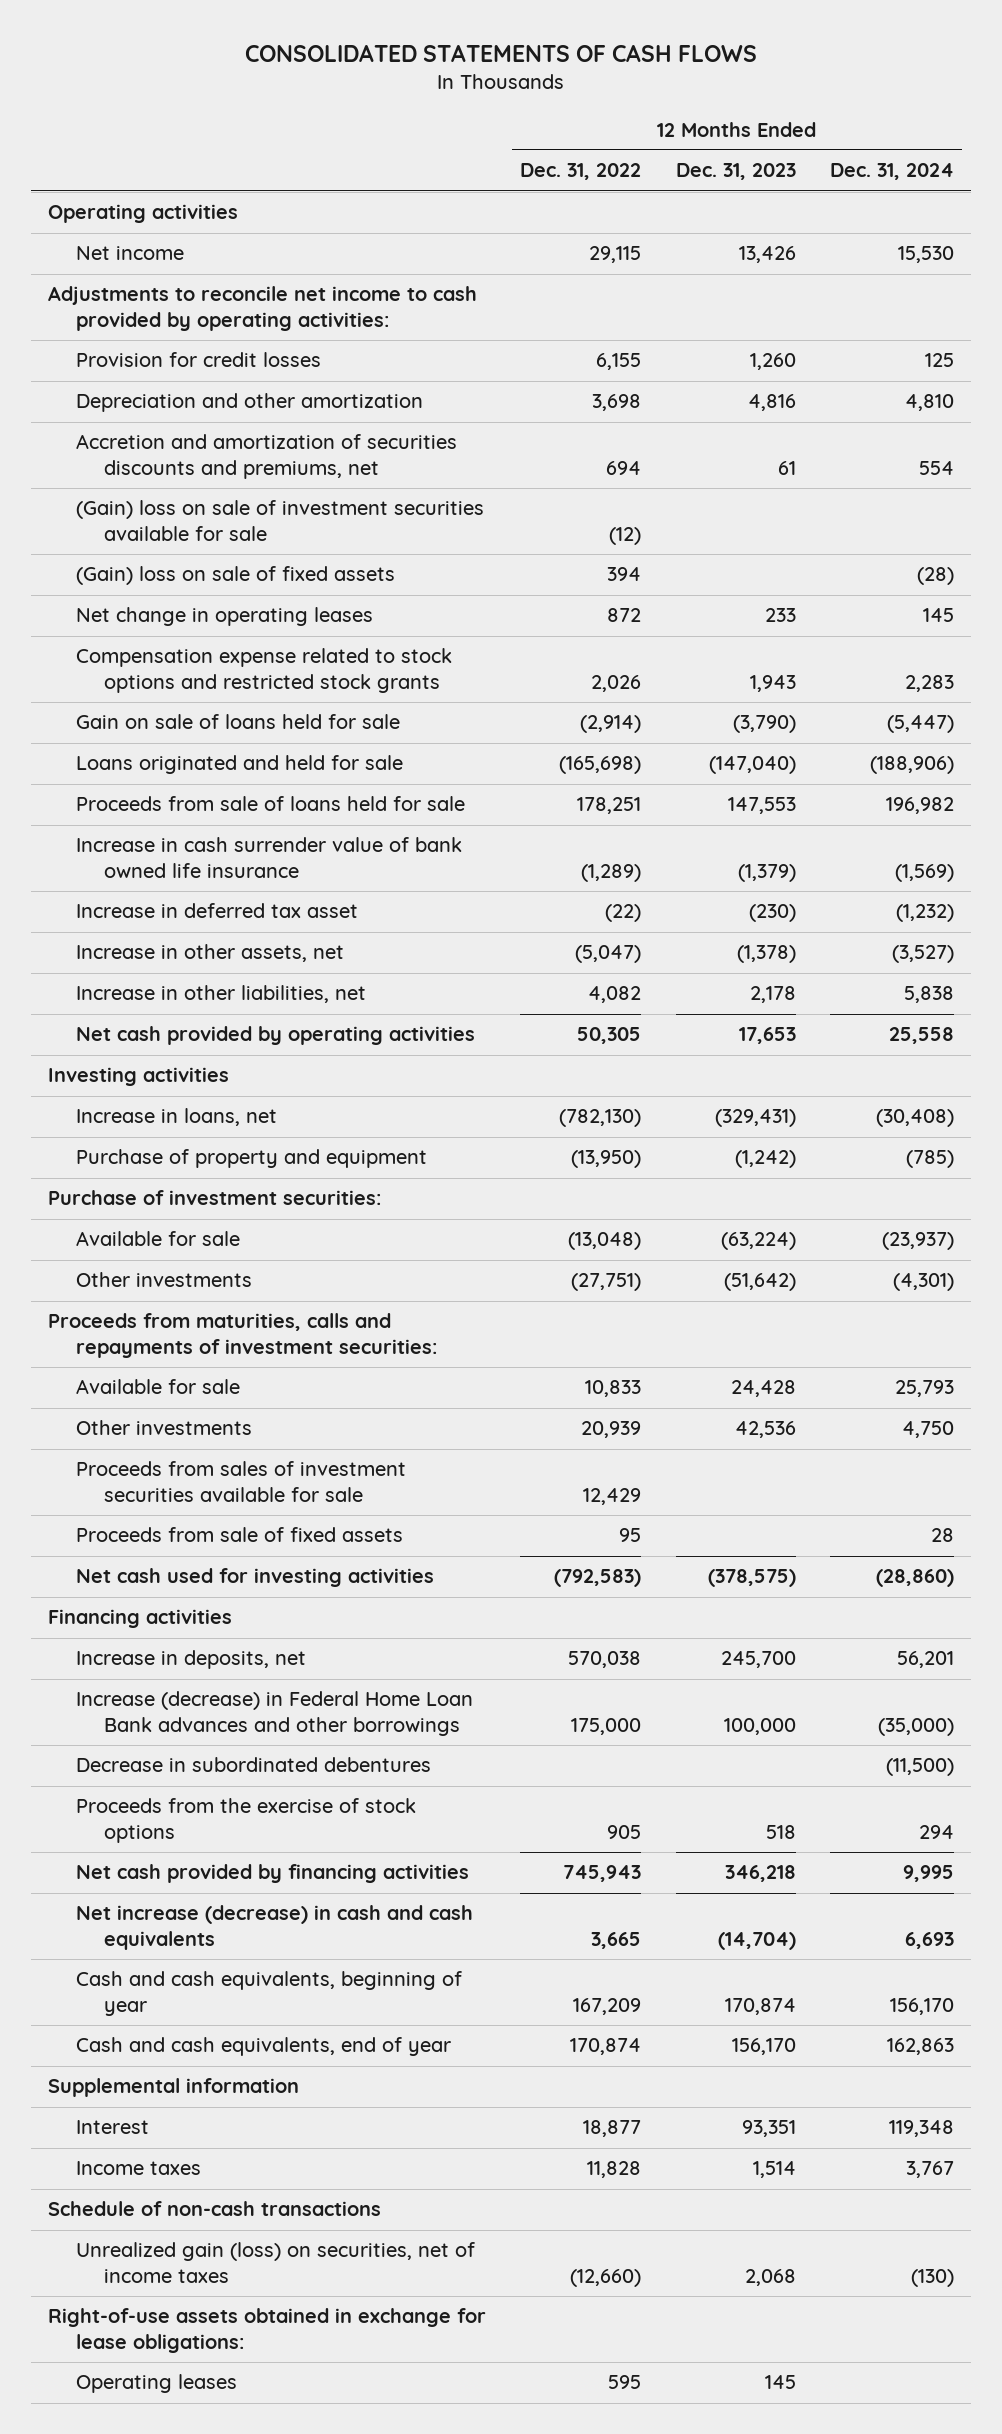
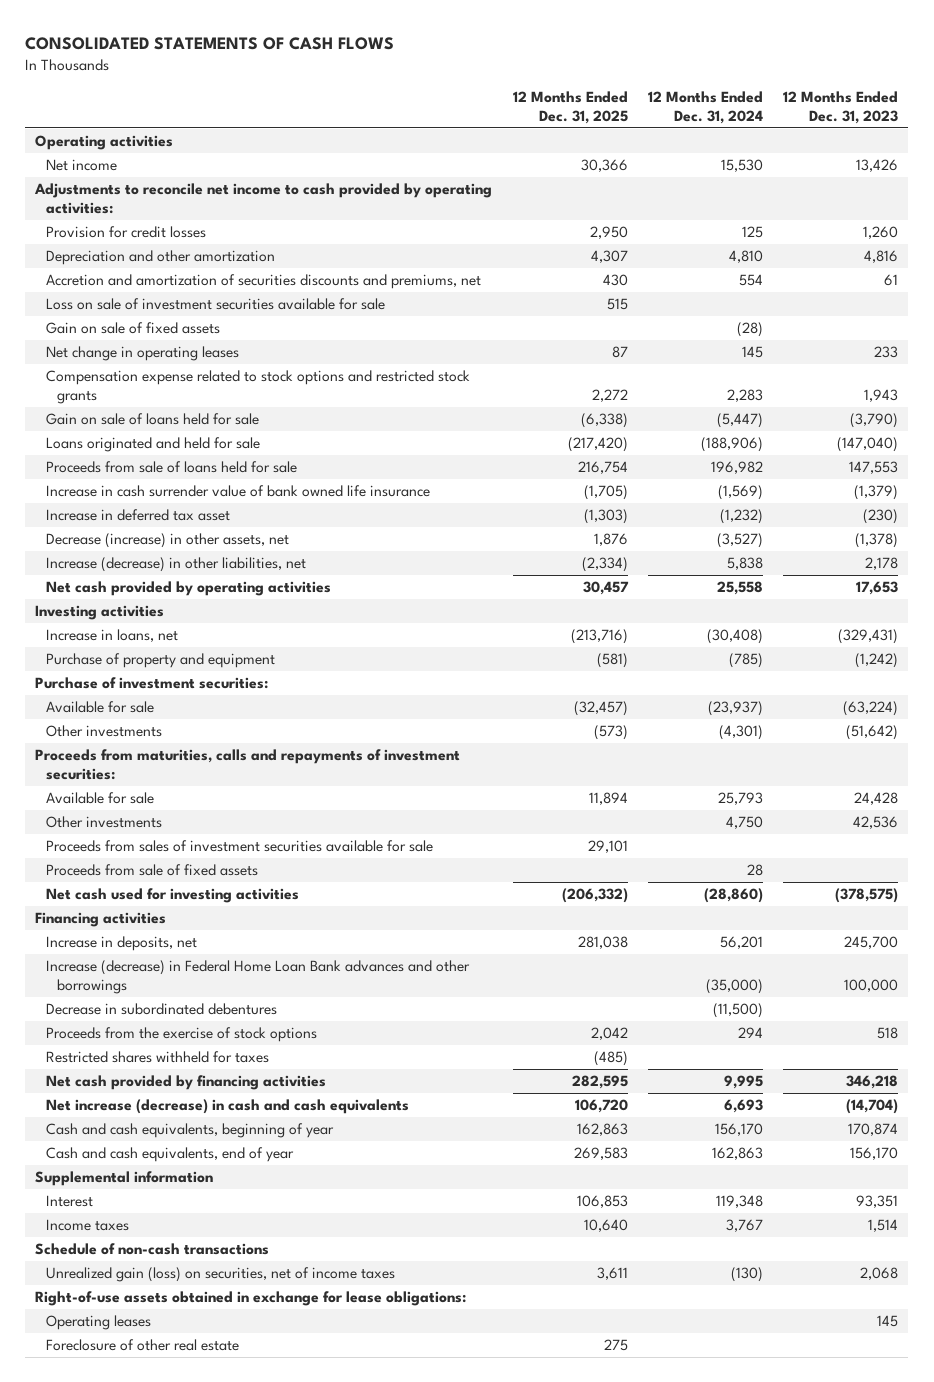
- | 12 Months Ended Dec. 31, 2022 | 12 Months Ended Dec. 31, 2023 | 12 Months Ended Dec. 31, 2024
+ | 12 Months Ended Dec. 31, 2025 | 12 Months Ended Dec. 31, 2024 | 12 Months Ended Dec. 31, 2023
- (Gain) loss on sale of investment securities available for sale | (12) | |
- (Gain) loss on sale of fixed assets | 394 | | (28)
+ Loss on sale of investment securities available for sale | 515 | |
+ Gain on sale of fixed assets | | (28) |
- Increase in other assets, net | (5,047) | (1,378) | (3,527)
- Increase in other liabilities, net | 4,082 | 2,178 | 5,838
+ Decrease (increase) in other assets, net | 1,876 | (3,527) | (1,378)
+ Increase (decrease) in other liabilities, net | (2,334) | 5,838 | 2,178
+ Restricted shares withheld for taxes | (485) | |
+ Foreclosure of other real estate | 275 | |

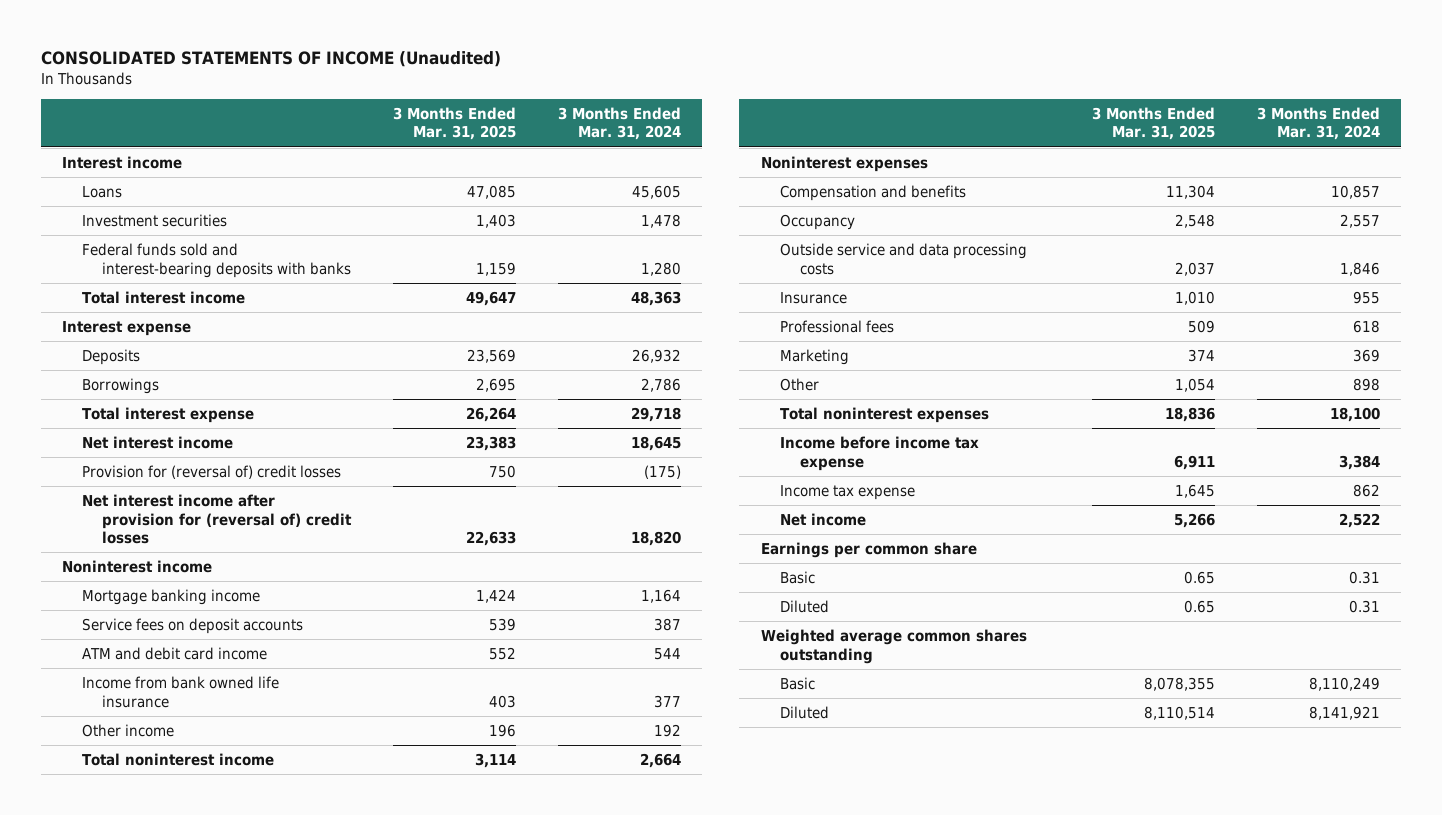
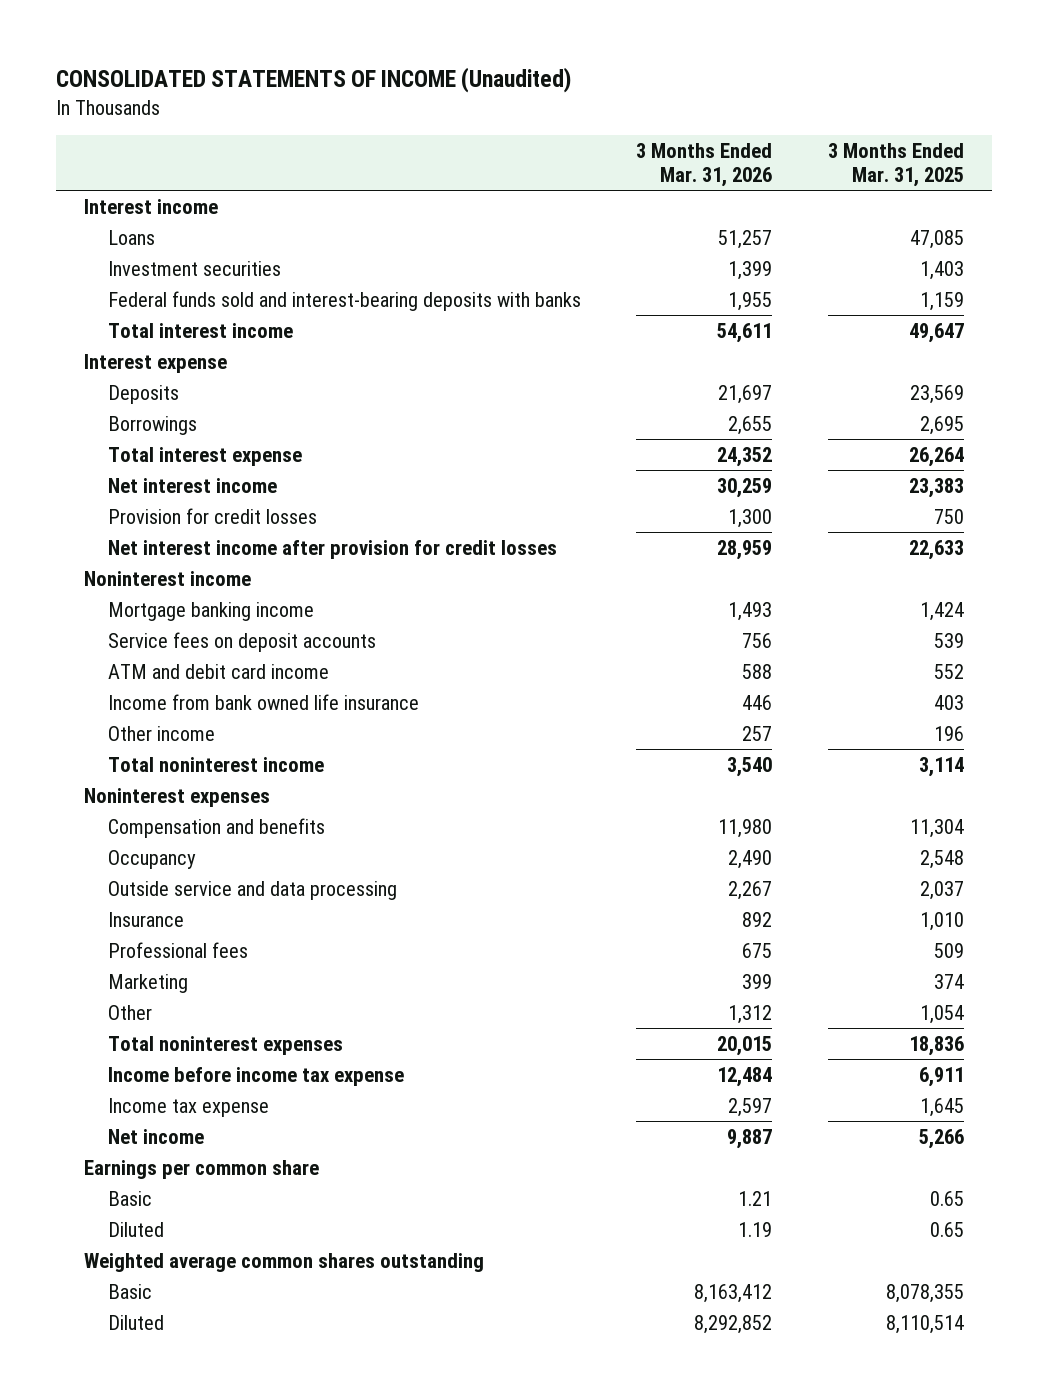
- | 3 Months Ended Mar. 31, 2025 | 3 Months Ended Mar. 31, 2024
+ | 3 Months Ended Mar. 31, 2026 | 3 Months Ended Mar. 31, 2025
- Provision for (reversal of) credit losses | 750 | (175)
- Net interest income after provision for (reversal of) credit losses | 22,633 | 18,820
+ Provision for credit losses | 1,300 | 750
+ Net interest income after provision for credit losses | 28,959 | 22,633
- Outside service and data processing costs | 2,037 | 1,846
+ Outside service and data processing | 2,267 | 2,037

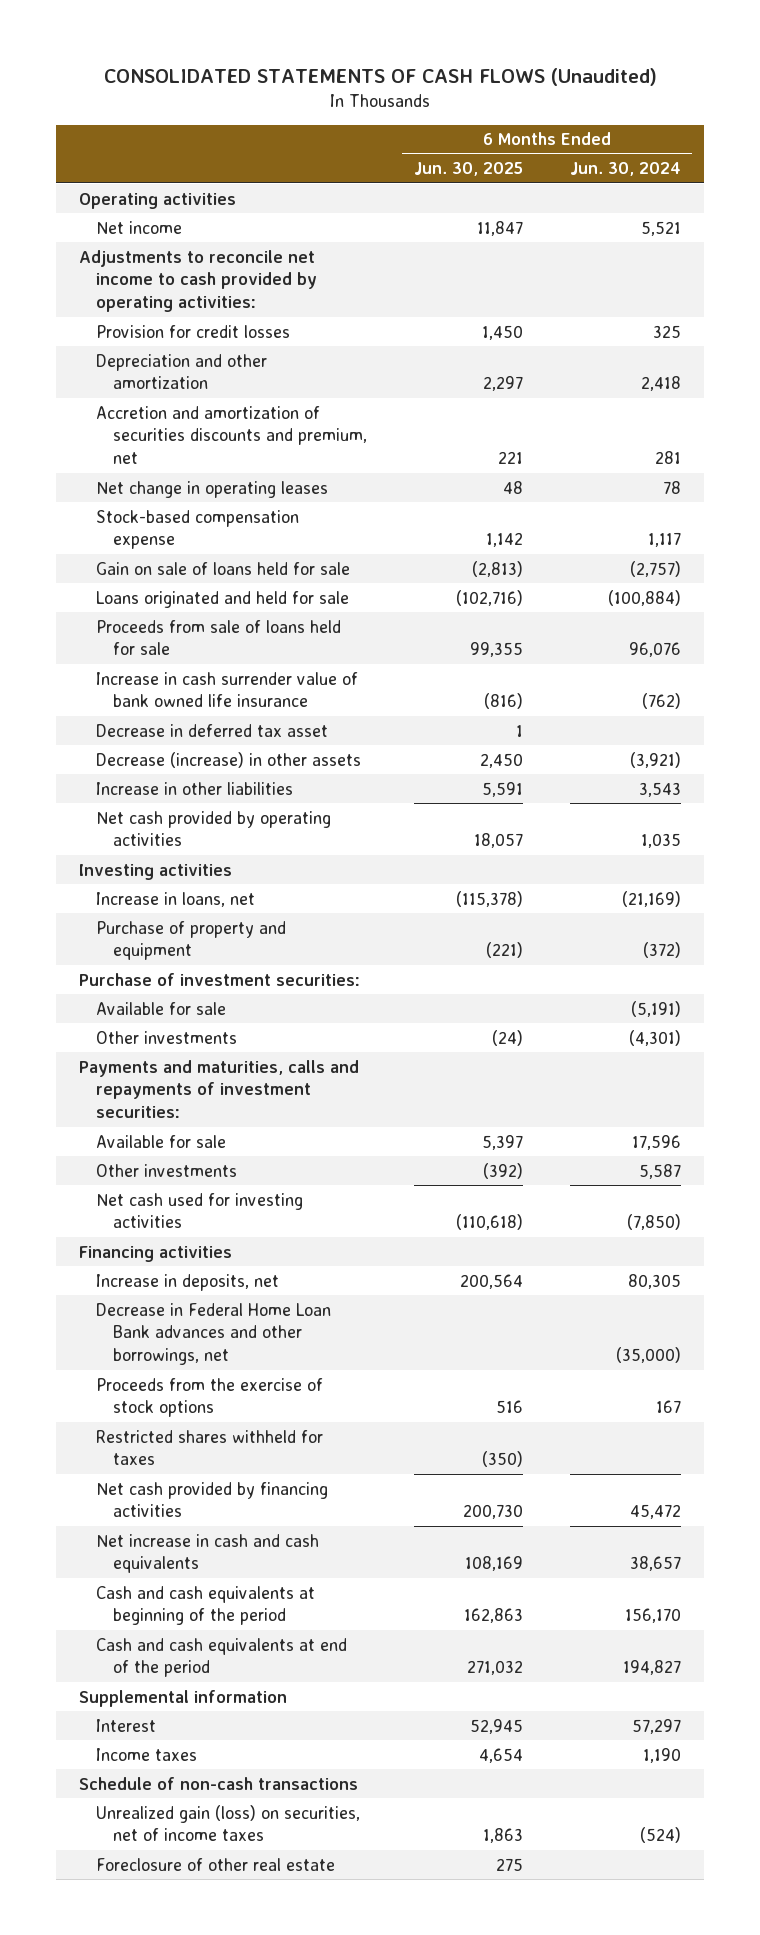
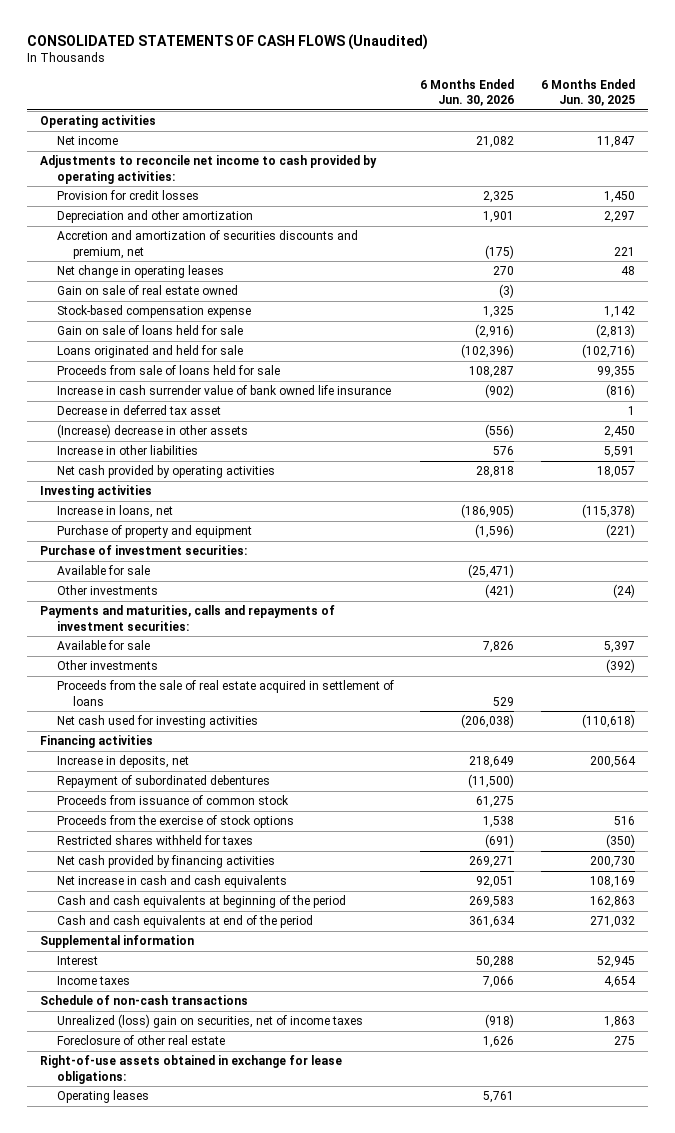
- | 6 Months Ended Jun. 30, 2025 | 6 Months Ended Jun. 30, 2024
+ | 6 Months Ended Jun. 30, 2026 | 6 Months Ended Jun. 30, 2025
+ Gain on sale of real estate owned | (3) |
- Decrease (increase) in other assets | 2,450 | (3,921)
+ (Increase) decrease in other assets | (556) | 2,450
+ Proceeds from the sale of real estate acquired in settlement of loans | 529 |
- Decrease in Federal Home Loan Bank advances and other borrowings, net | | (35,000)
+ Repayment of subordinated debentures | (11,500) |
+ Proceeds from issuance of common stock | 61,275 |
- Unrealized gain (loss) on securities, net of income taxes | 1,863 | (524)
+ Unrealized (loss) gain on securities, net of income taxes | (918) | 1,863
+ Right-of-use assets obtained in exchange for lease obligations:
+ Operating leases | 5,761 |

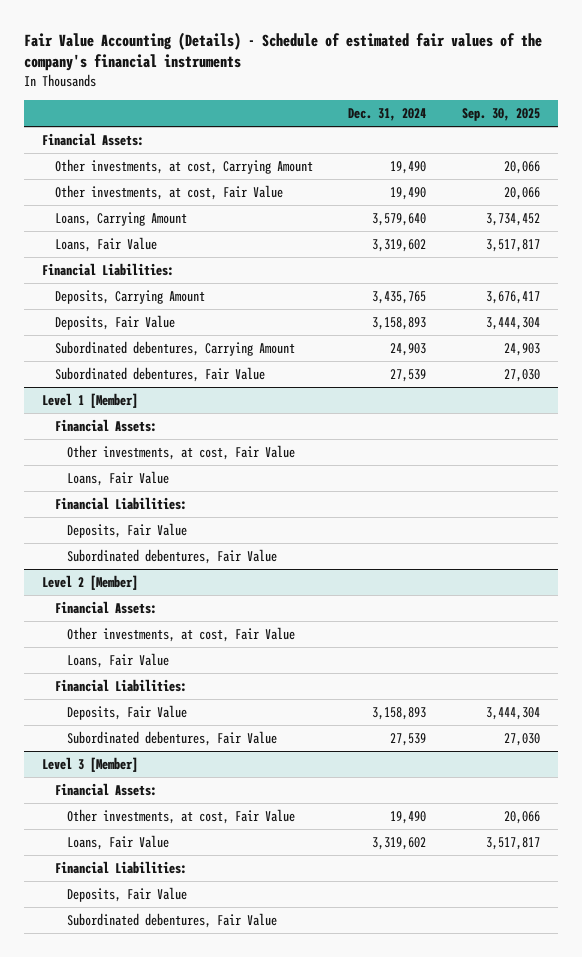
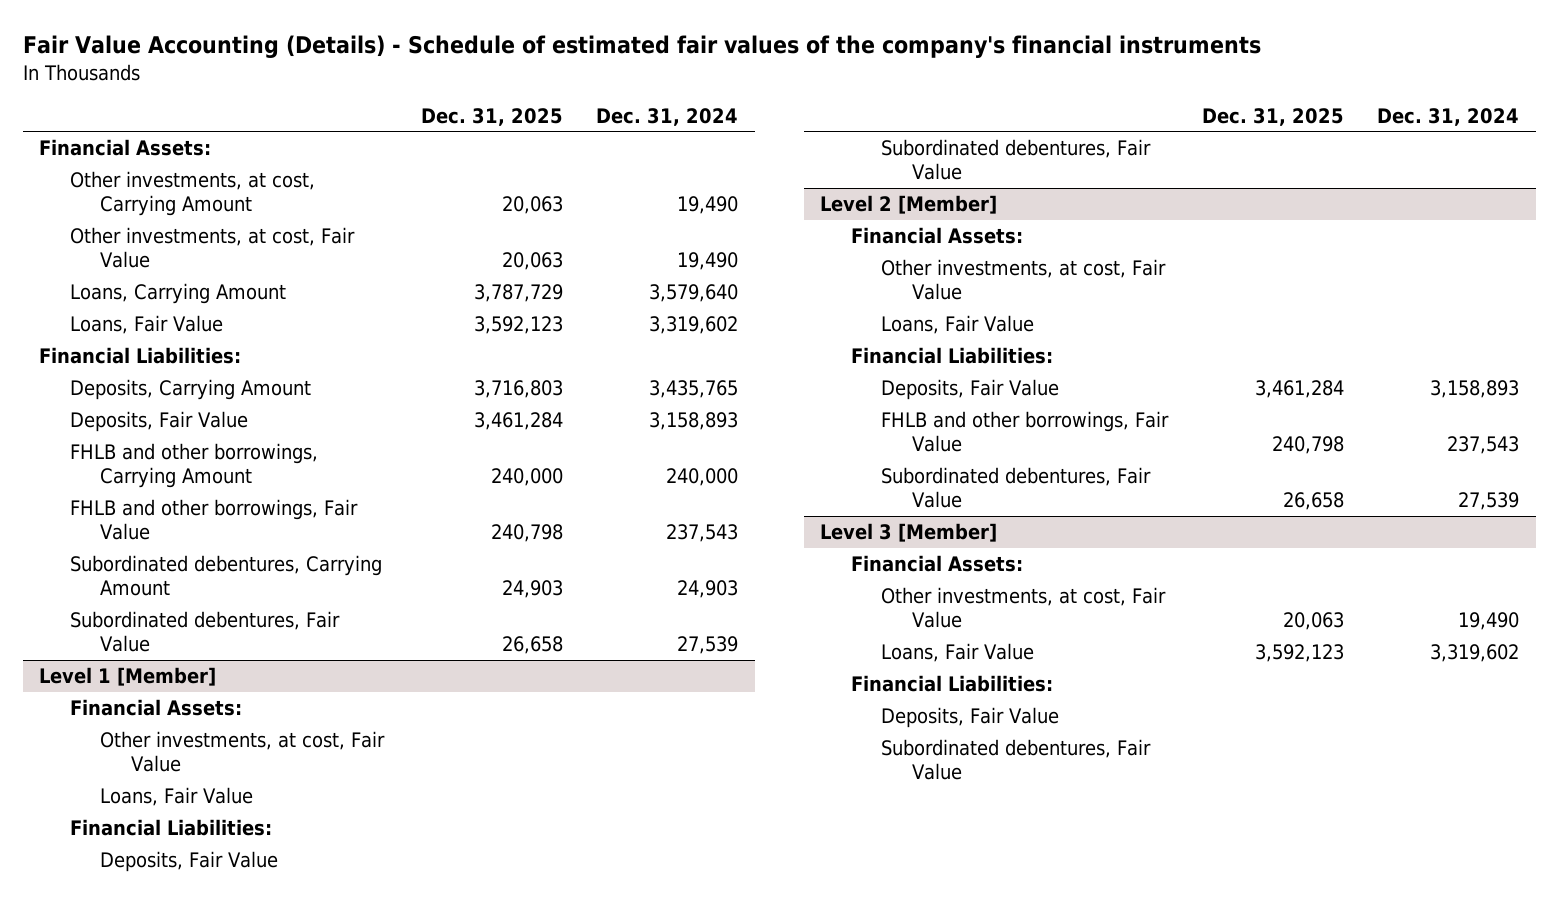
- | Dec. 31, 2024 | Sep. 30, 2025
+ | Dec. 31, 2025 | Dec. 31, 2024
+ FHLB and other borrowings, Carrying Amount | 240,000 | 240,000
+ FHLB and other borrowings, Fair Value | 240,798 | 237,543
@ Level 2 [Member]
+ FHLB and other borrowings, Fair Value | 240,798 | 237,543

